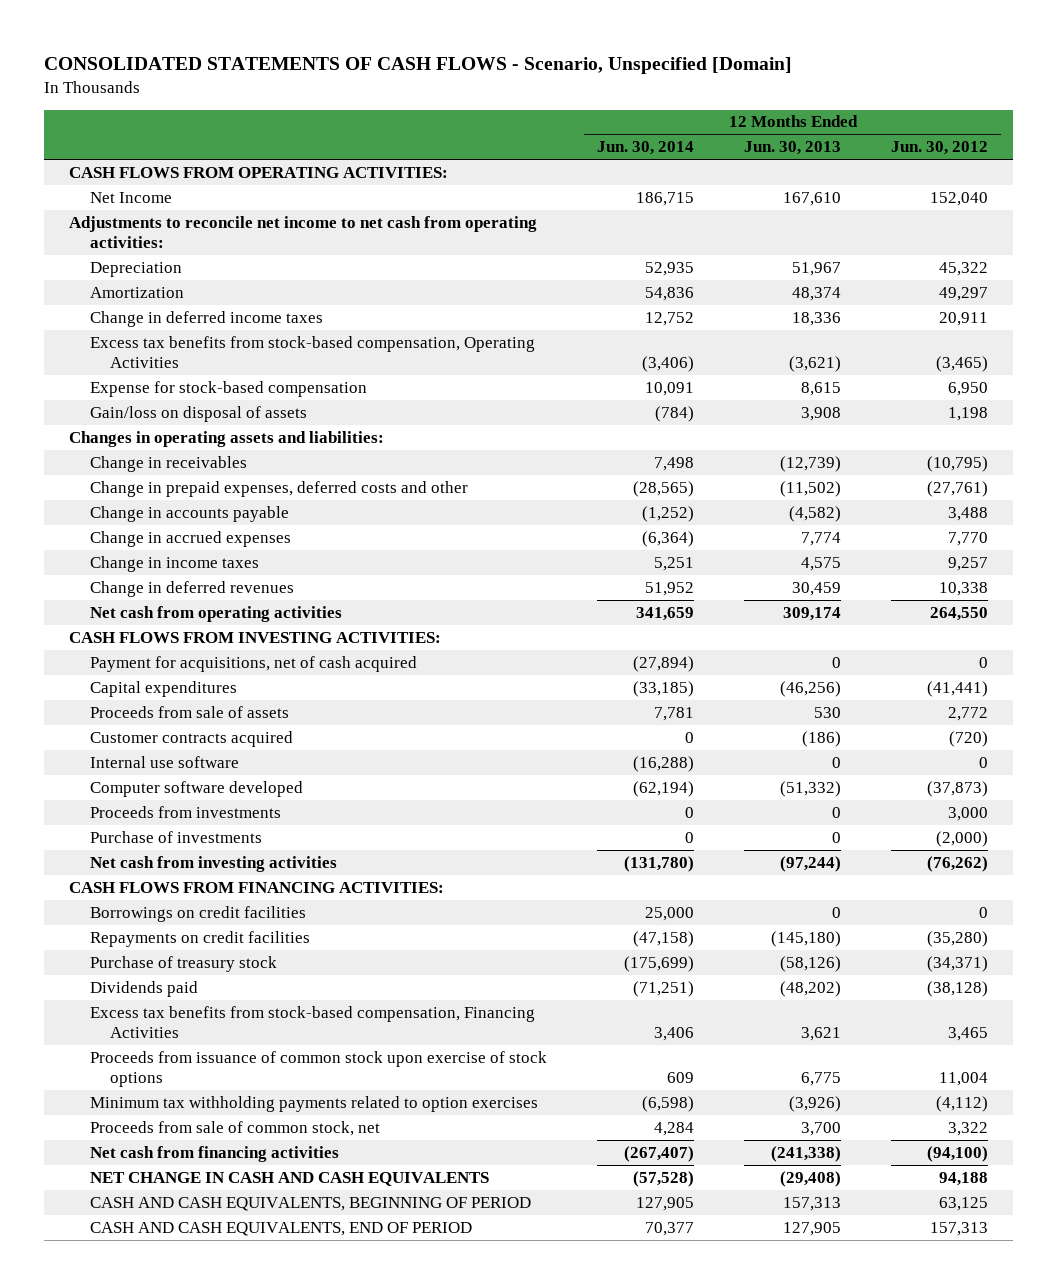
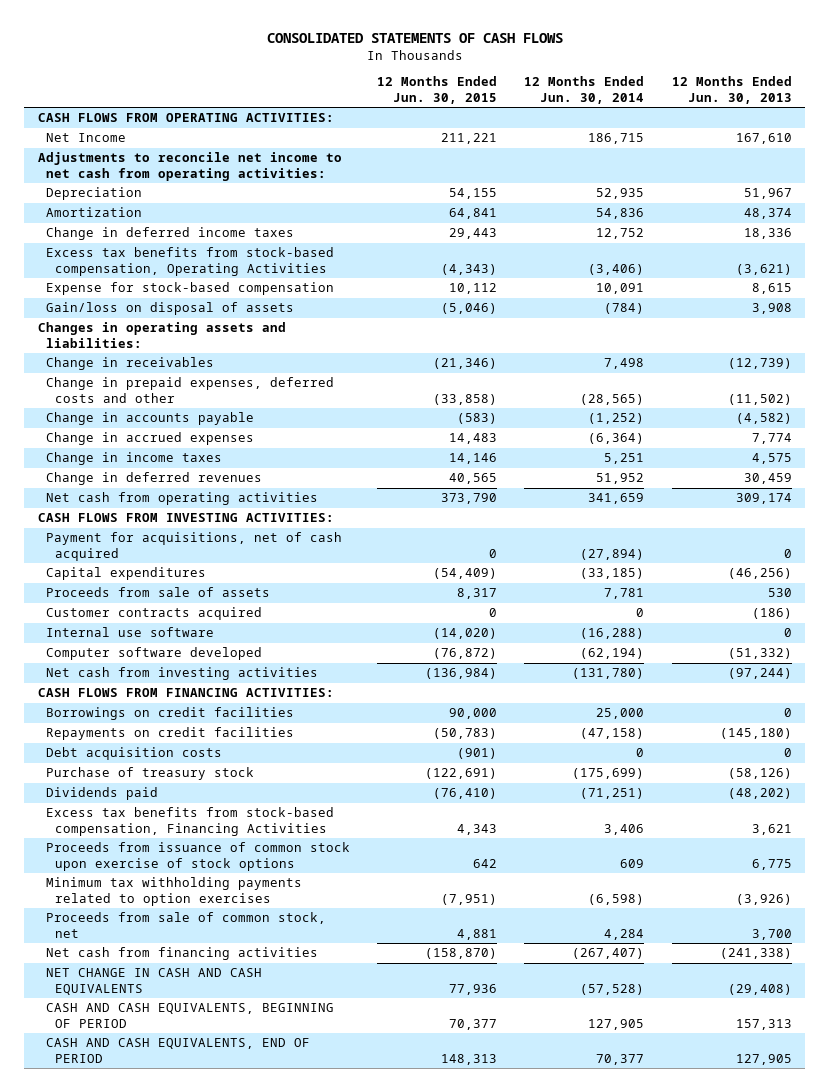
- CONSOLIDATED STATEMENTS OF CASH FLOWS - Scenario, Unspecified [Domain]
+ CONSOLIDATED STATEMENTS OF CASH FLOWS
- | 12 Months Ended Jun. 30, 2014 | 12 Months Ended Jun. 30, 2013 | 12 Months Ended Jun. 30, 2012
+ | 12 Months Ended Jun. 30, 2015 | 12 Months Ended Jun. 30, 2014 | 12 Months Ended Jun. 30, 2013
- Proceeds from investments | 0 | 0 | 3,000
- Purchase of investments | 0 | 0 | (2,000)
+ Debt acquisition costs | (901) | 0 | 0

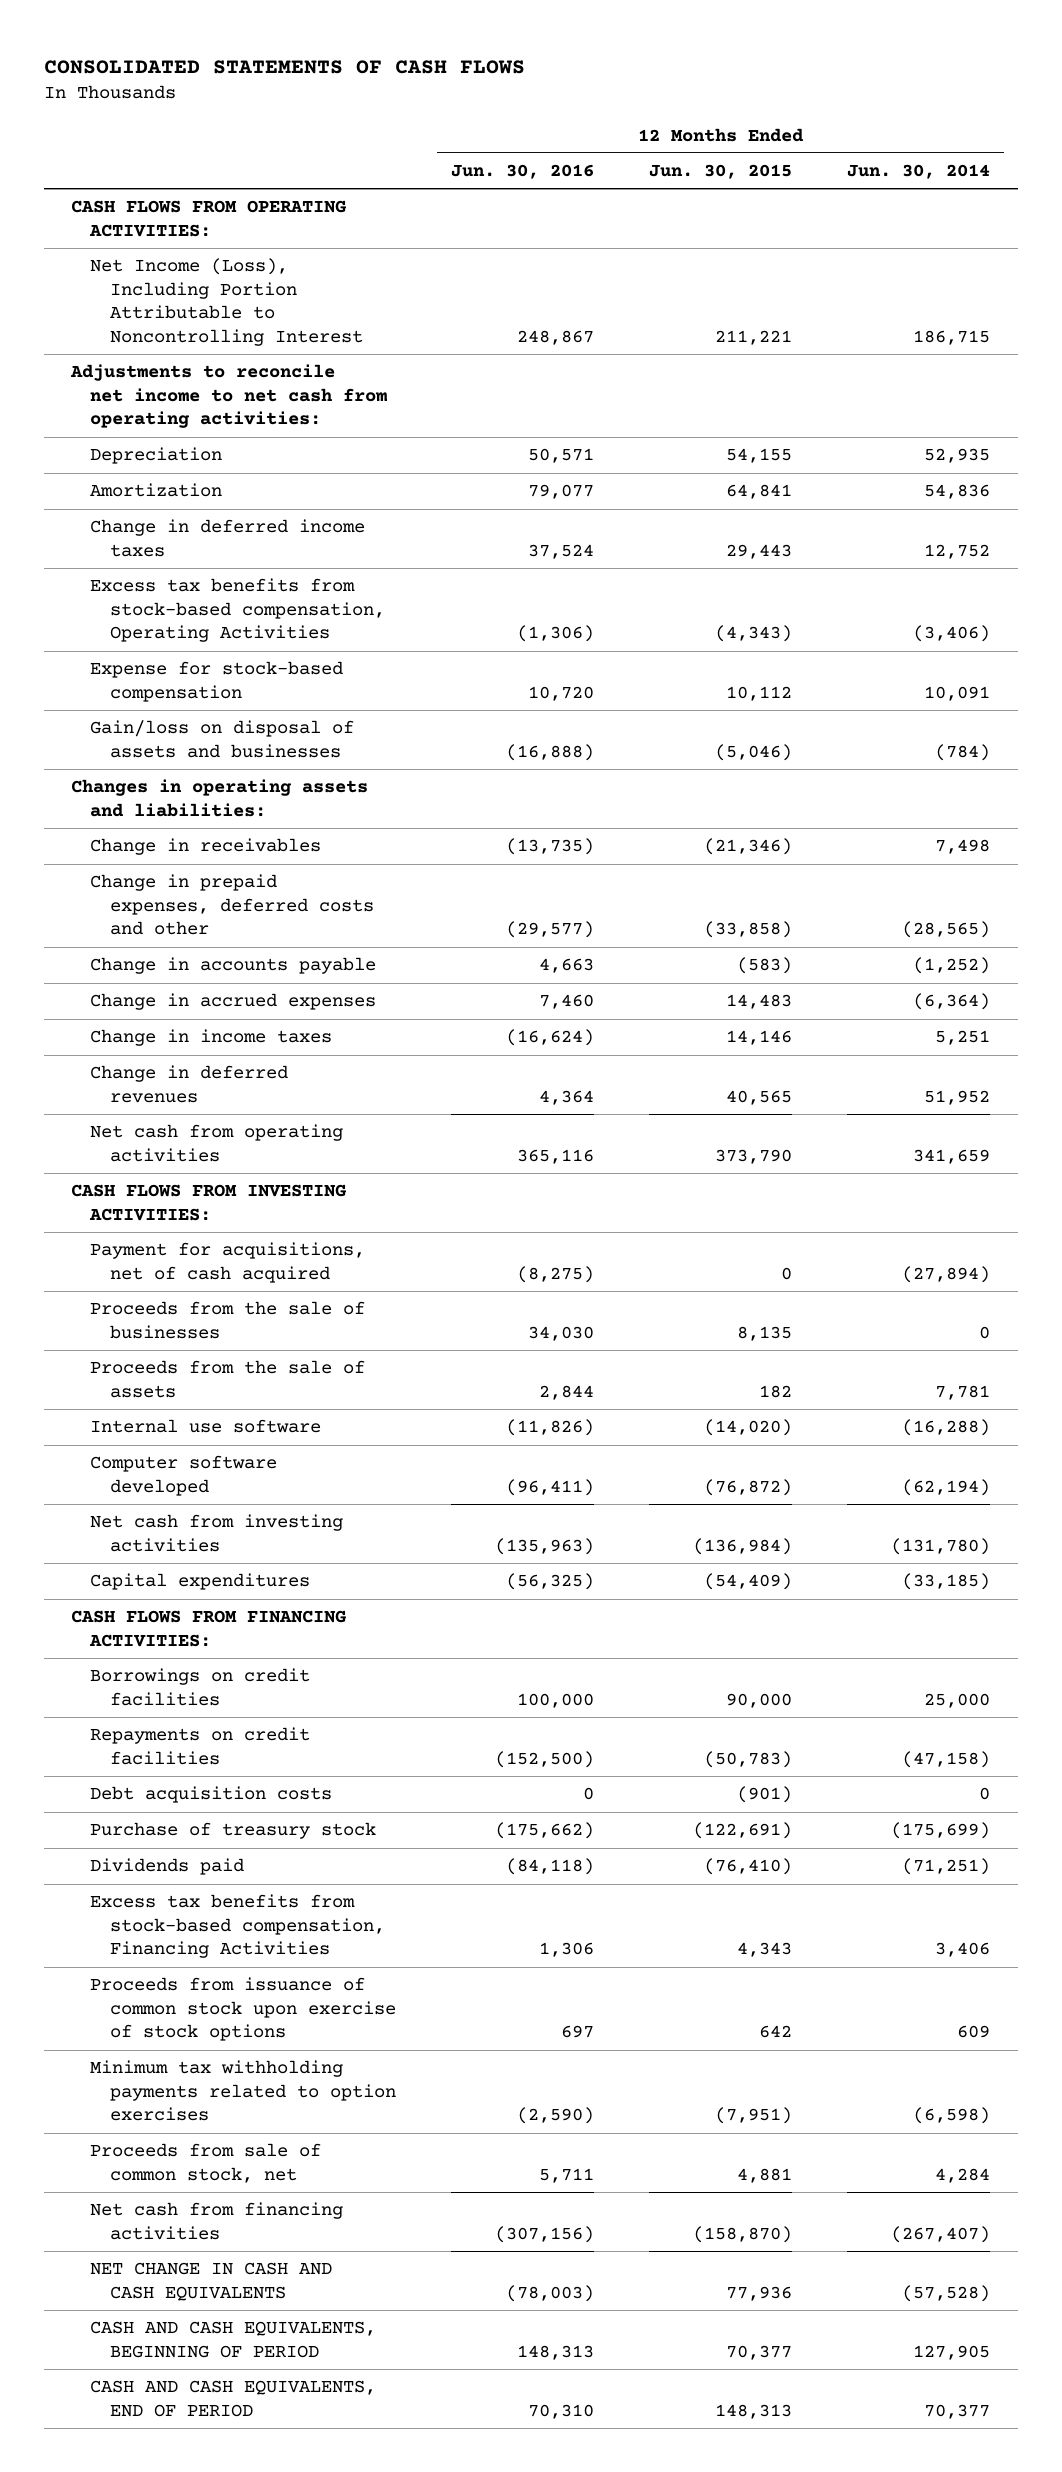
- | 12 Months Ended Jun. 30, 2015 | 12 Months Ended Jun. 30, 2014 | 12 Months Ended Jun. 30, 2013
+ | 12 Months Ended Jun. 30, 2016 | 12 Months Ended Jun. 30, 2015 | 12 Months Ended Jun. 30, 2014
- Net Income | 211,221 | 186,715 | 167,610
+ Net Income (Loss), Including Portion Attributable to Noncontrolling Interest | 248,867 | 211,221 | 186,715
- Gain/loss on disposal of assets | (5,046) | (784) | 3,908
+ Gain/loss on disposal of assets and businesses | (16,888) | (5,046) | (784)
- Proceeds from sale of assets | 8,317 | 7,781 | 530
- Customer contracts acquired | 0 | 0 | (186)
+ Proceeds from the sale of businesses | 34,030 | 8,135 | 0
+ Proceeds from the sale of assets | 2,844 | 182 | 7,781
moved down: Capital expenditures | (56,325) | (54,409) | (33,185)

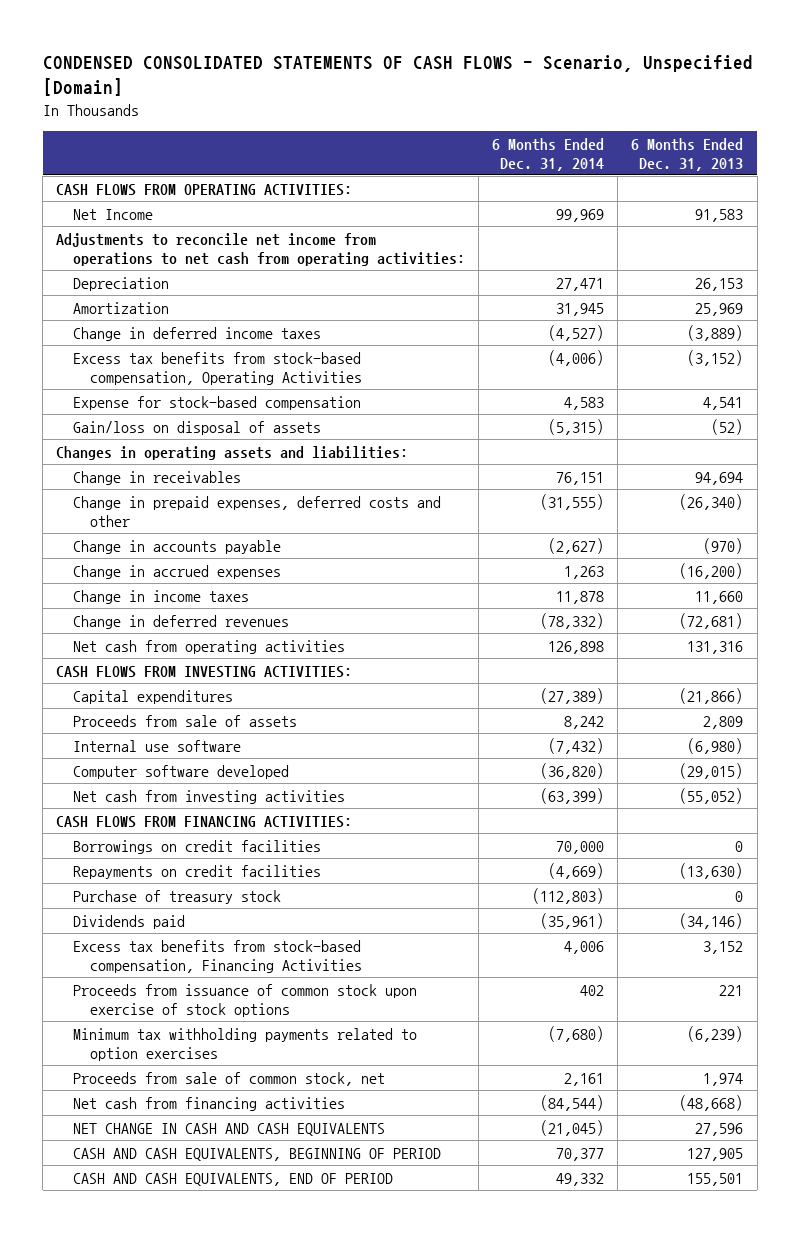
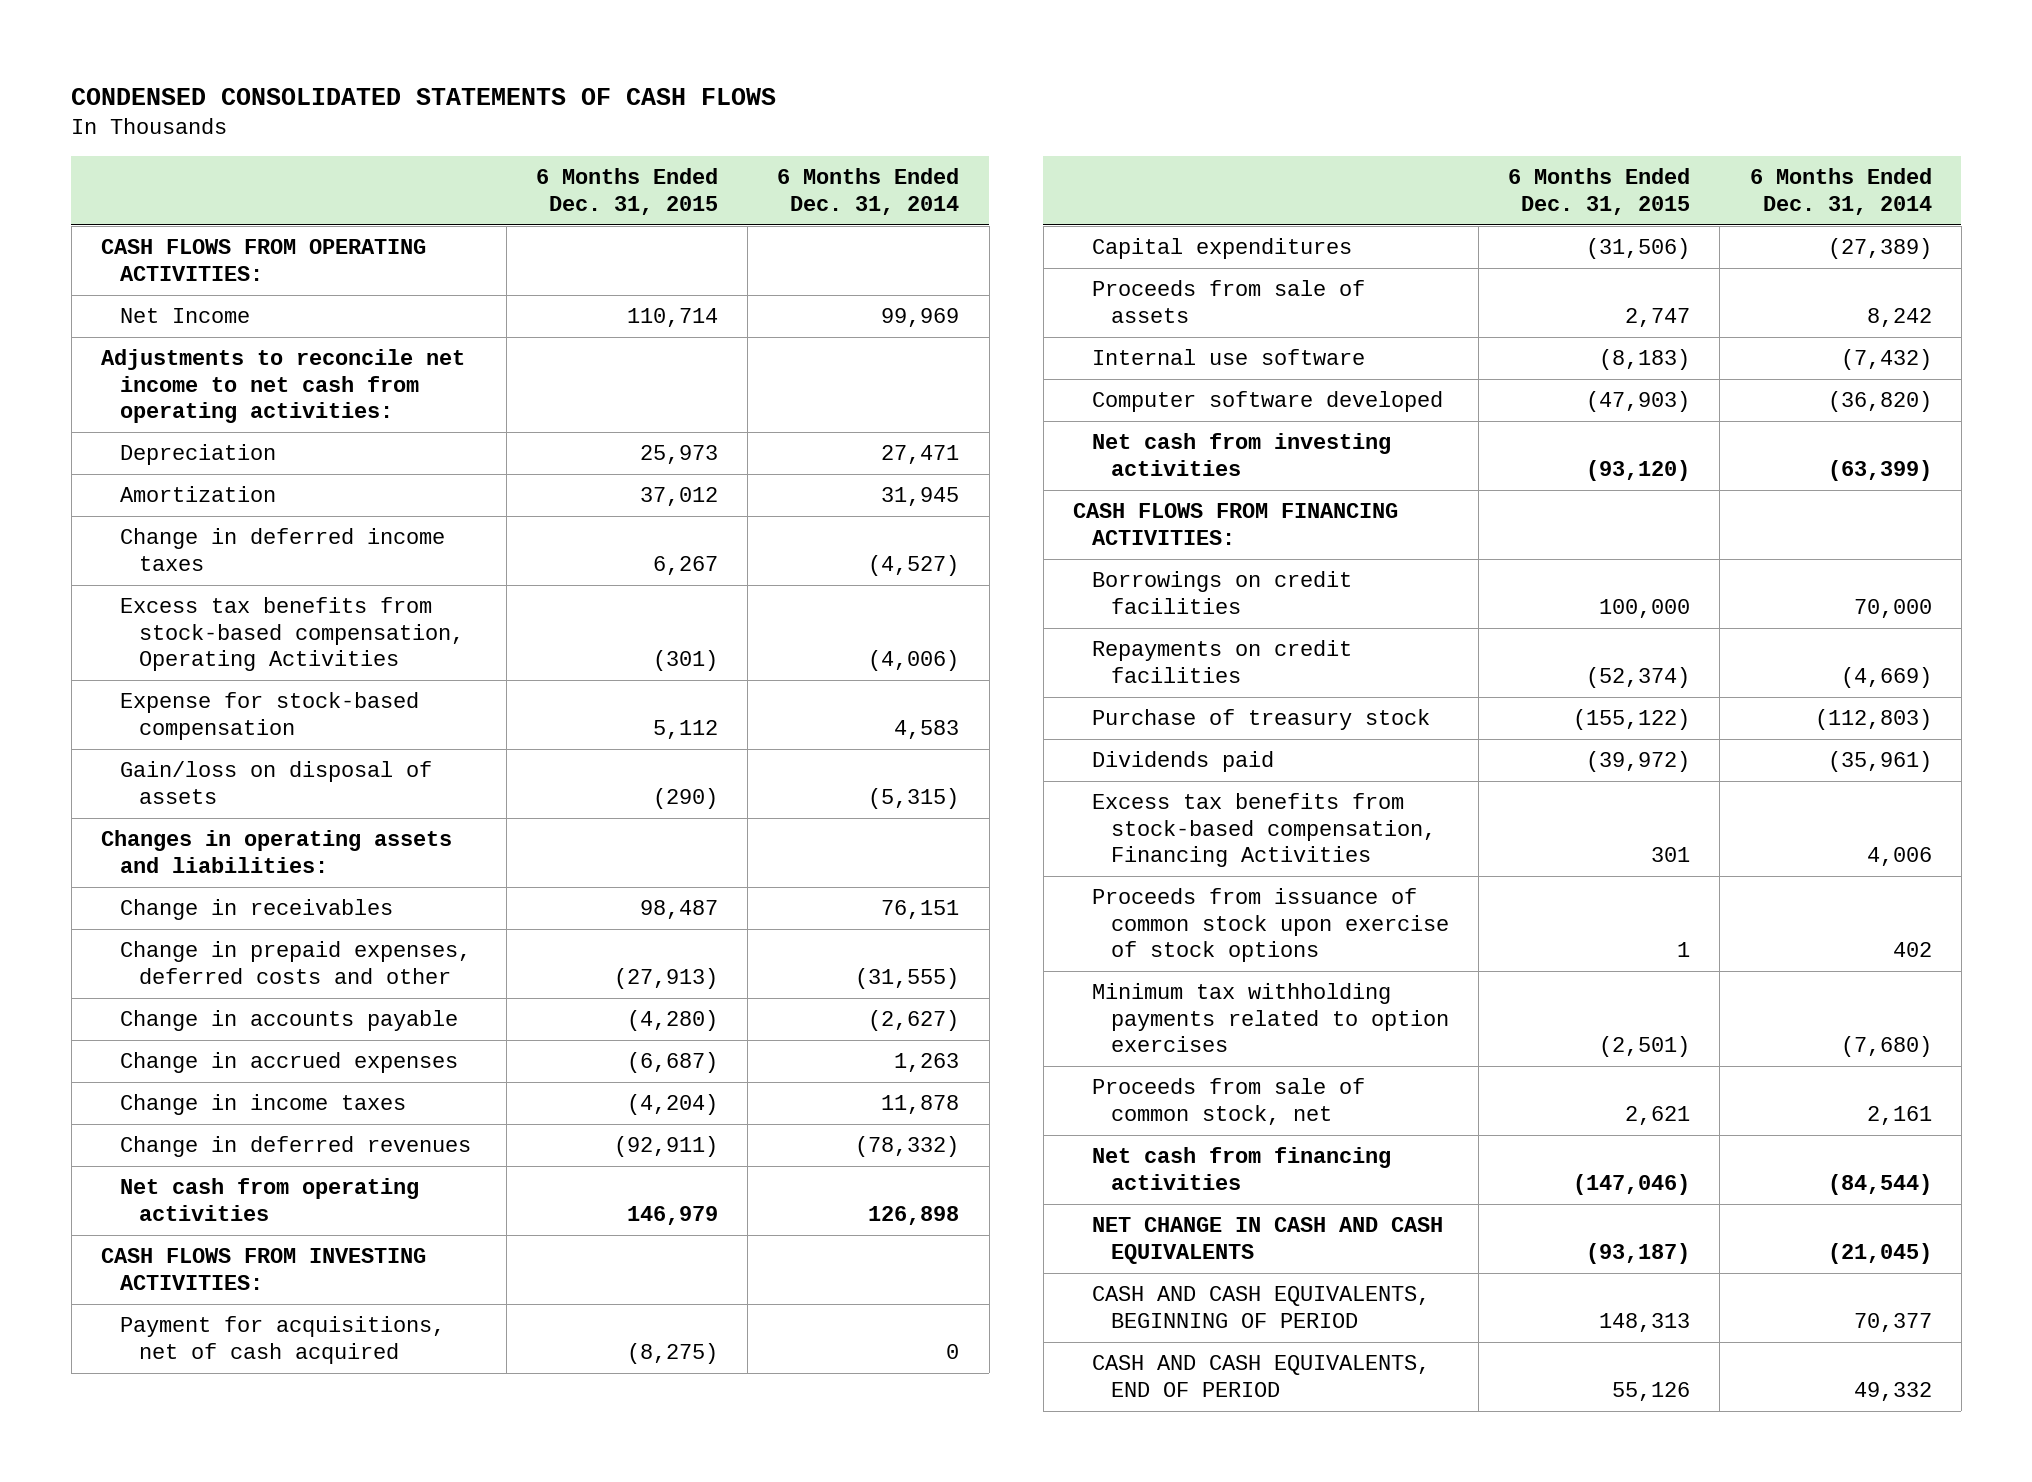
- CONDENSED CONSOLIDATED STATEMENTS OF CASH FLOWS - Scenario, Unspecified [Domain]
+ CONDENSED CONSOLIDATED STATEMENTS OF CASH FLOWS
- | 6 Months Ended Dec. 31, 2014 | 6 Months Ended Dec. 31, 2013
+ | 6 Months Ended Dec. 31, 2015 | 6 Months Ended Dec. 31, 2014
- Adjustments to reconcile net income from operations to net cash from operating activities:
+ Adjustments to reconcile net income to net cash from operating activities:
+ Payment for acquisitions, net of cash acquired | (8,275) | 0

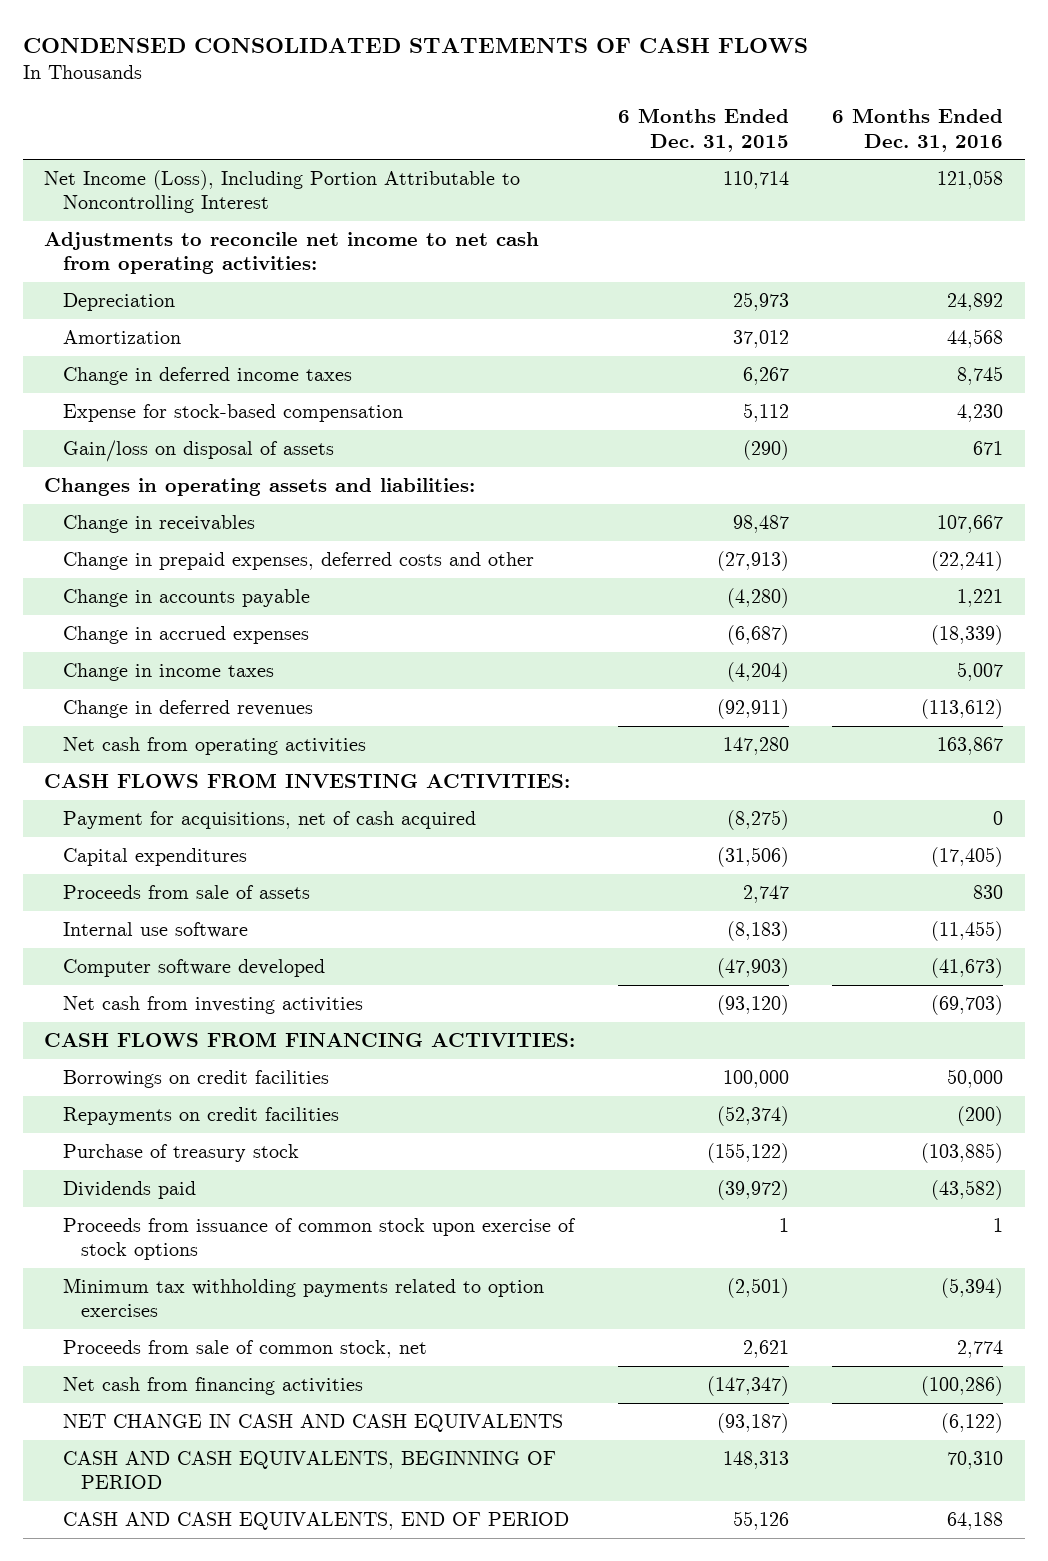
- | 6 Months Ended Dec. 31, 2015 | 6 Months Ended Dec. 31, 2014
+ | 6 Months Ended Dec. 31, 2015 | 6 Months Ended Dec. 31, 2016
- CASH FLOWS FROM OPERATING ACTIVITIES:
- Net Income | 110,714 | 99,969
+ Net Income (Loss), Including Portion Attributable to Noncontrolling Interest | 110,714 | 121,058
- Excess tax benefits from stock-based compensation, Operating Activities | (301) | (4,006)
- Net cash from operating activities | 146,979 | 126,898
+ Net cash from operating activities | 147,280 | 163,867
- Excess tax benefits from stock-based compensation, Financing Activities | 301 | 4,006
- Net cash from financing activities | (147,046) | (84,544)
+ Net cash from financing activities | (147,347) | (100,286)

